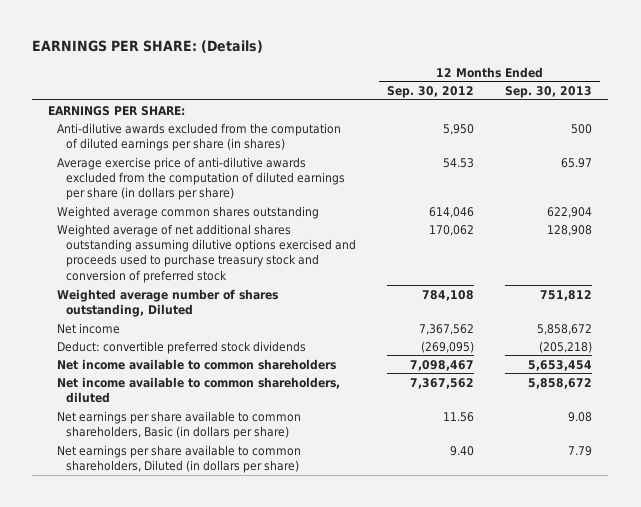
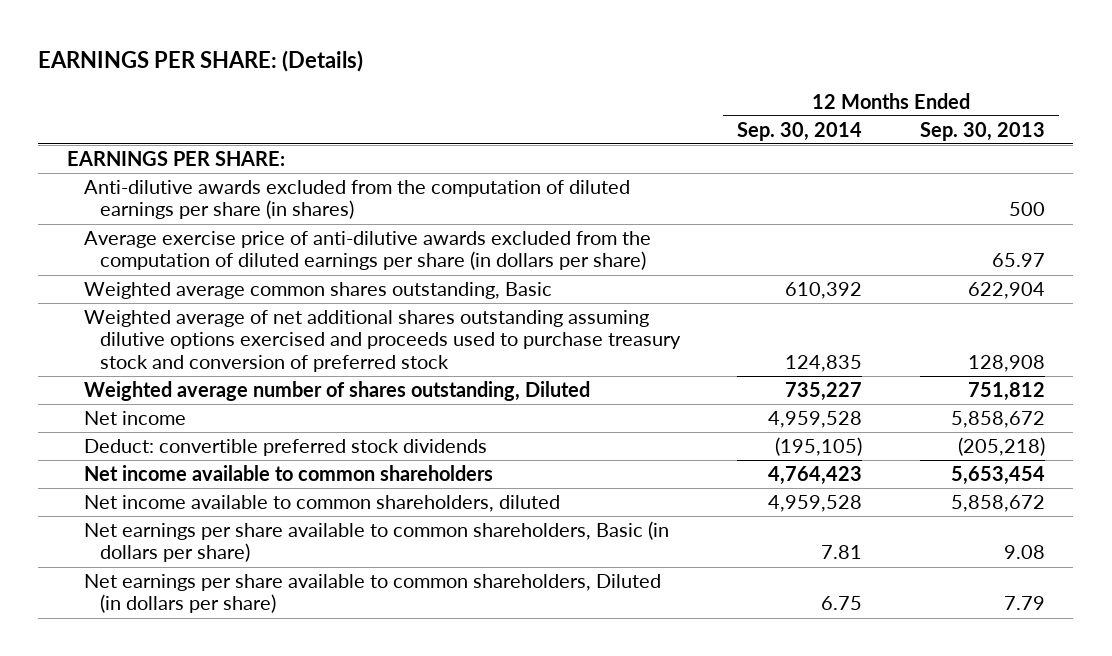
- | 12 Months Ended Sep. 30, 2012 | 12 Months Ended Sep. 30, 2013
+ | 12 Months Ended Sep. 30, 2014 | 12 Months Ended Sep. 30, 2013
- Weighted average common shares outstanding | 614,046 | 622,904
+ Weighted average common shares outstanding, Basic | 610,392 | 622,904

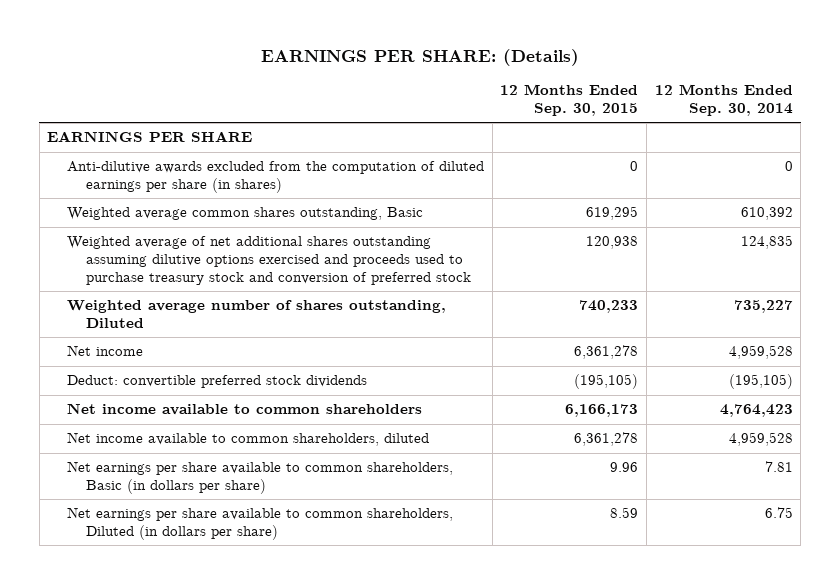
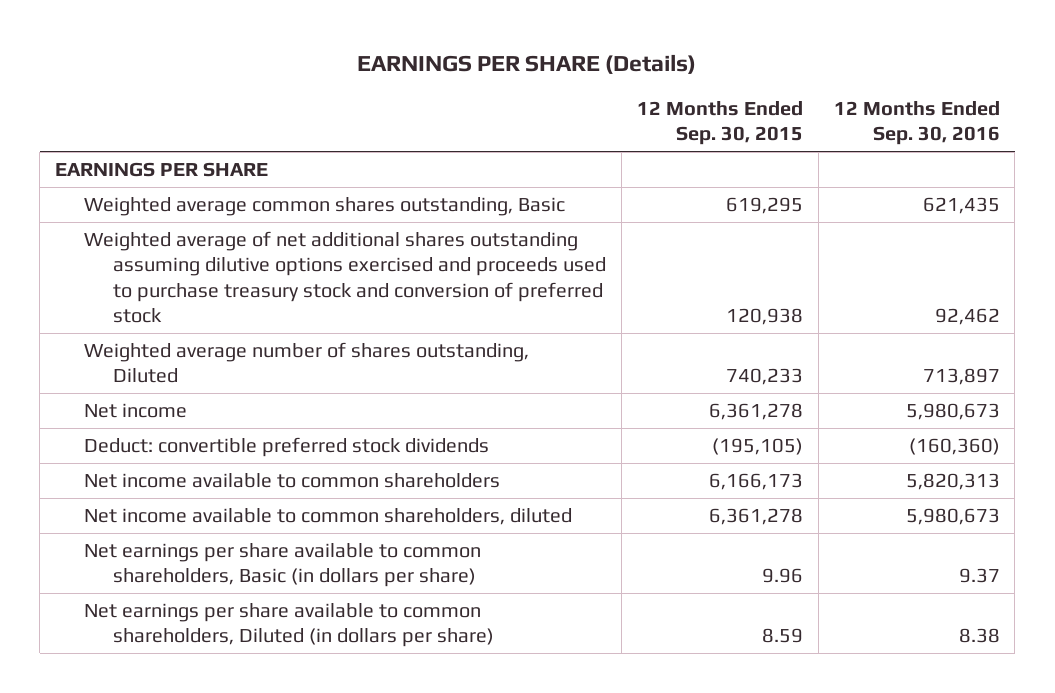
- EARNINGS PER SHARE: (Details)
+ EARNINGS PER SHARE (Details)
- | 12 Months Ended Sep. 30, 2015 | 12 Months Ended Sep. 30, 2014
+ | 12 Months Ended Sep. 30, 2015 | 12 Months Ended Sep. 30, 2016
- Anti-dilutive awards excluded from the computation of diluted earnings per share (in shares) | 0 | 0

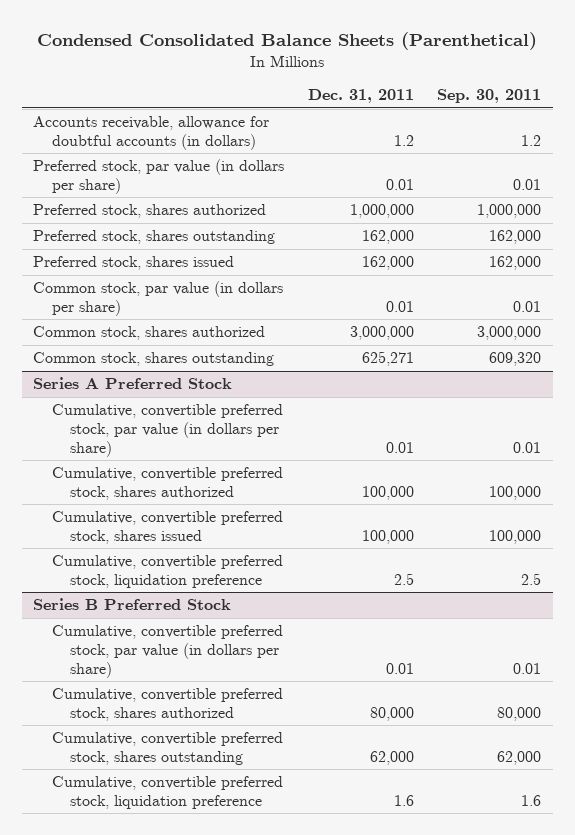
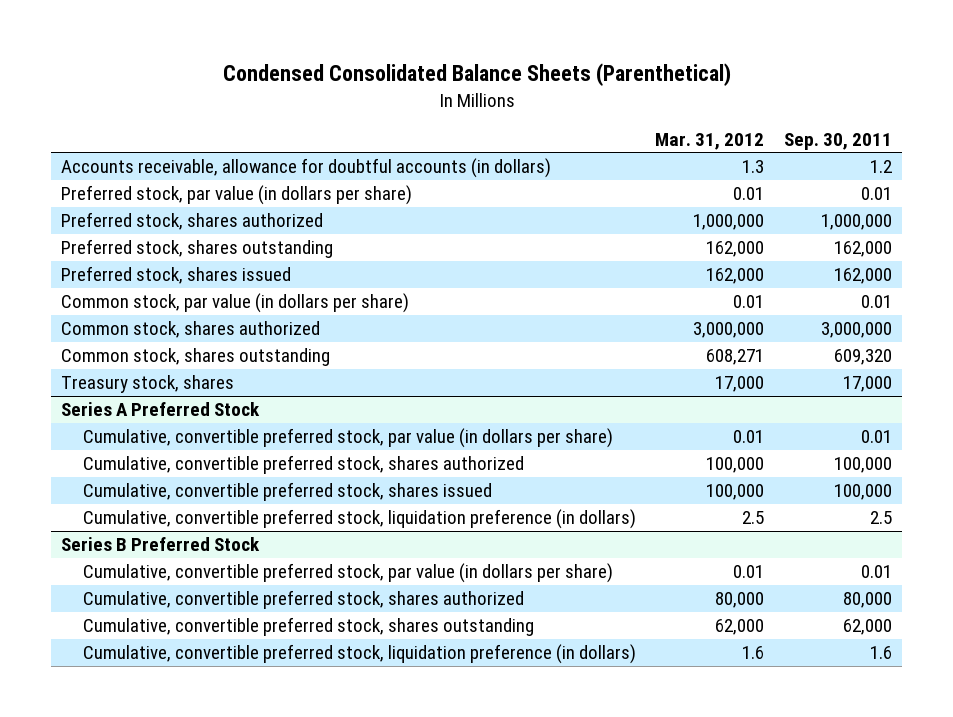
- | Dec. 31, 2011 | Sep. 30, 2011
+ | Mar. 31, 2012 | Sep. 30, 2011
+ Treasury stock, shares | 17,000 | 17,000
@ Series A Preferred Stock
- Cumulative, convertible preferred stock, liquidation preference | 2.5 | 2.5
+ Cumulative, convertible preferred stock, liquidation preference (in dollars) | 2.5 | 2.5
@ Series B Preferred Stock
- Cumulative, convertible preferred stock, liquidation preference | 1.6 | 1.6
+ Cumulative, convertible preferred stock, liquidation preference (in dollars) | 1.6 | 1.6

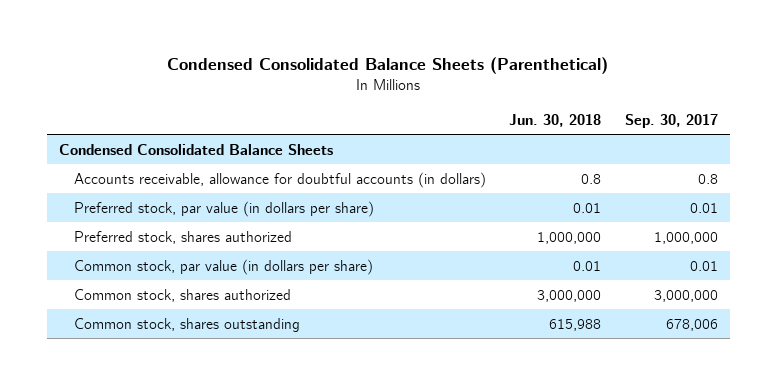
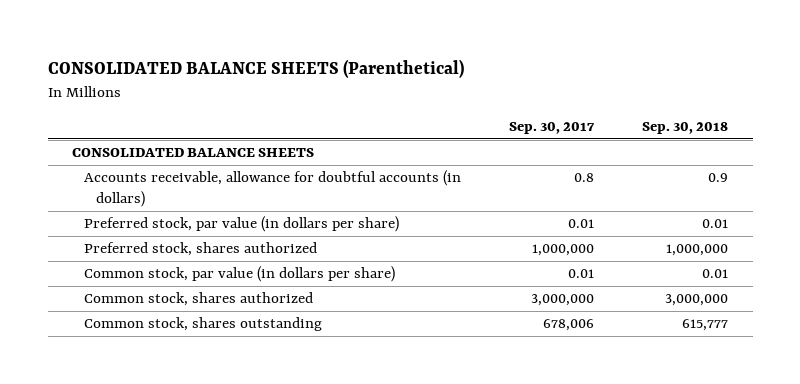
- Condensed Consolidated Balance Sheets (Parenthetical)
+ CONSOLIDATED BALANCE SHEETS (Parenthetical)
- | Jun. 30, 2018 | Sep. 30, 2017
+ | Sep. 30, 2017 | Sep. 30, 2018
- Condensed Consolidated Balance Sheets
+ CONSOLIDATED BALANCE SHEETS

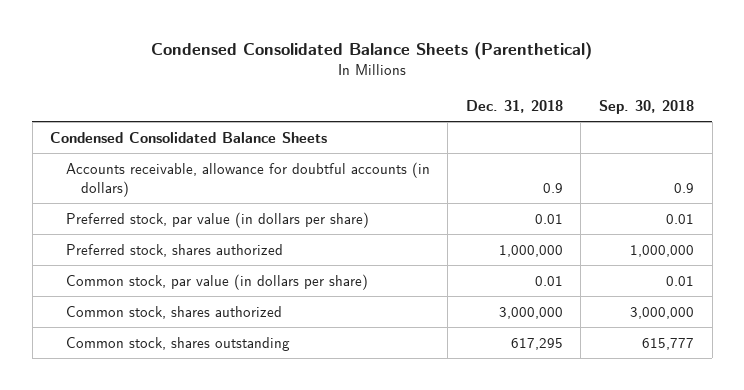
- CONSOLIDATED BALANCE SHEETS (Parenthetical)
+ Condensed Consolidated Balance Sheets (Parenthetical)
- | Sep. 30, 2017 | Sep. 30, 2018
+ | Dec. 31, 2018 | Sep. 30, 2018
- CONSOLIDATED BALANCE SHEETS
+ Condensed Consolidated Balance Sheets

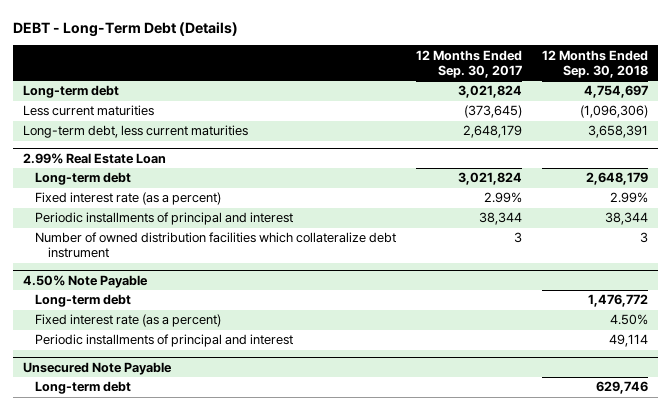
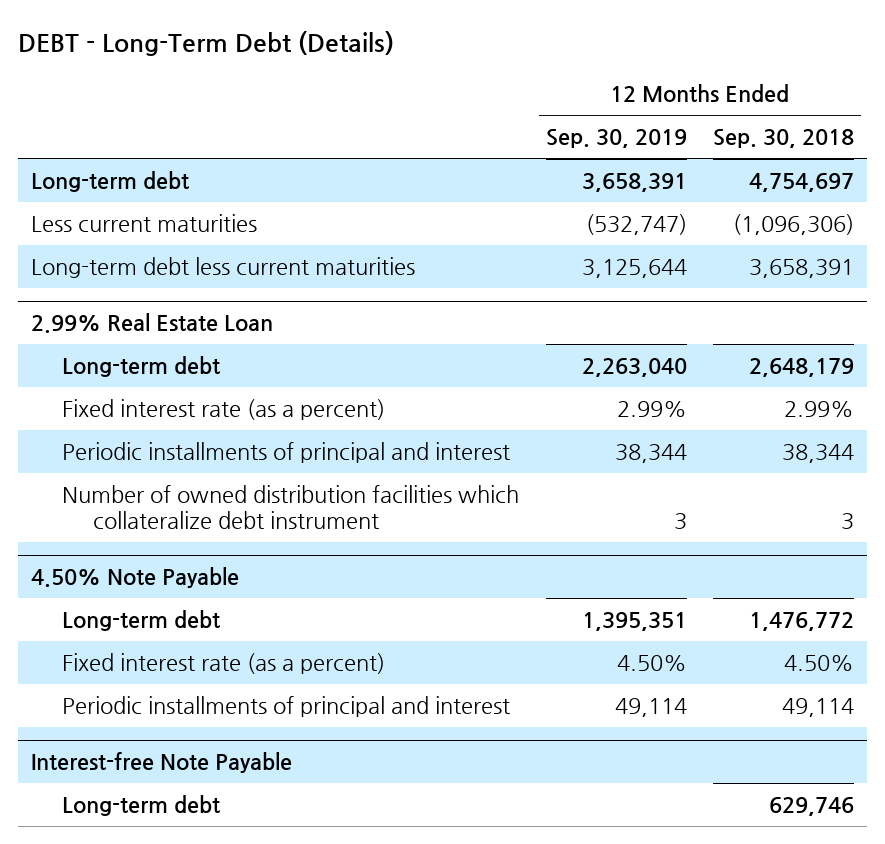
- | 12 Months Ended Sep. 30, 2017 | 12 Months Ended Sep. 30, 2018
+ | 12 Months Ended Sep. 30, 2019 | 12 Months Ended Sep. 30, 2018
- Long-term debt, less current maturities | 2,648,179 | 3,658,391
+ Long-term debt less current maturities | 3,125,644 | 3,658,391
- Unsecured Note Payable
+ Interest-free Note Payable

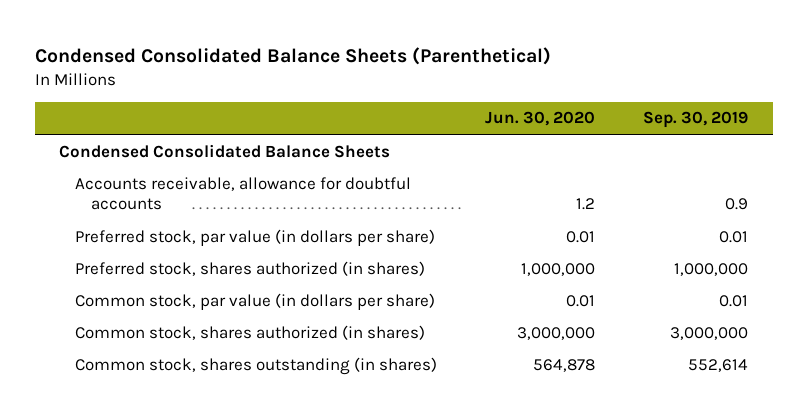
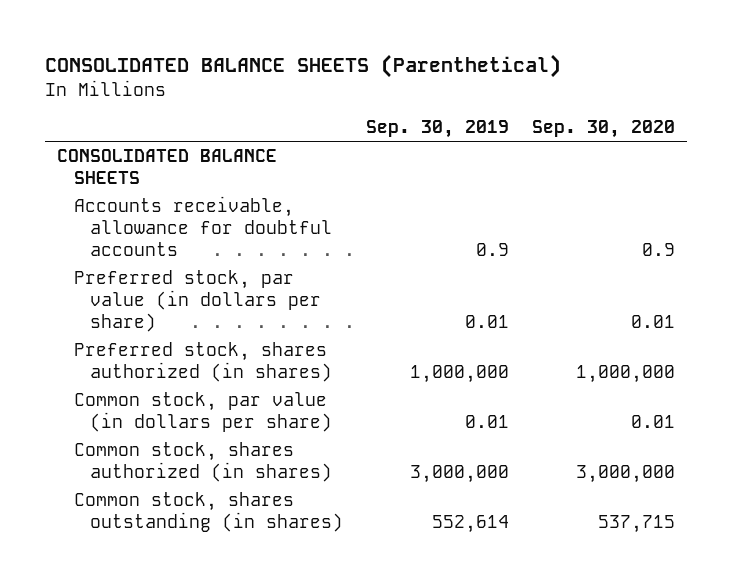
- Condensed Consolidated Balance Sheets (Parenthetical)
+ CONSOLIDATED BALANCE SHEETS (Parenthetical)
- | Jun. 30, 2020 | Sep. 30, 2019
+ | Sep. 30, 2019 | Sep. 30, 2020
- Condensed Consolidated Balance Sheets
+ CONSOLIDATED BALANCE SHEETS

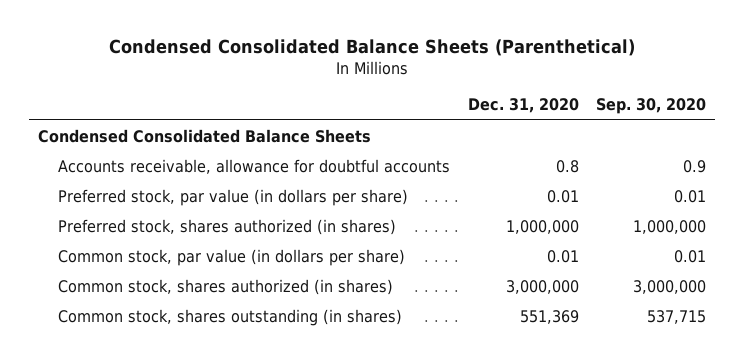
- CONSOLIDATED BALANCE SHEETS (Parenthetical)
+ Condensed Consolidated Balance Sheets (Parenthetical)
- | Sep. 30, 2019 | Sep. 30, 2020
+ | Dec. 31, 2020 | Sep. 30, 2020
- CONSOLIDATED BALANCE SHEETS
+ Condensed Consolidated Balance Sheets

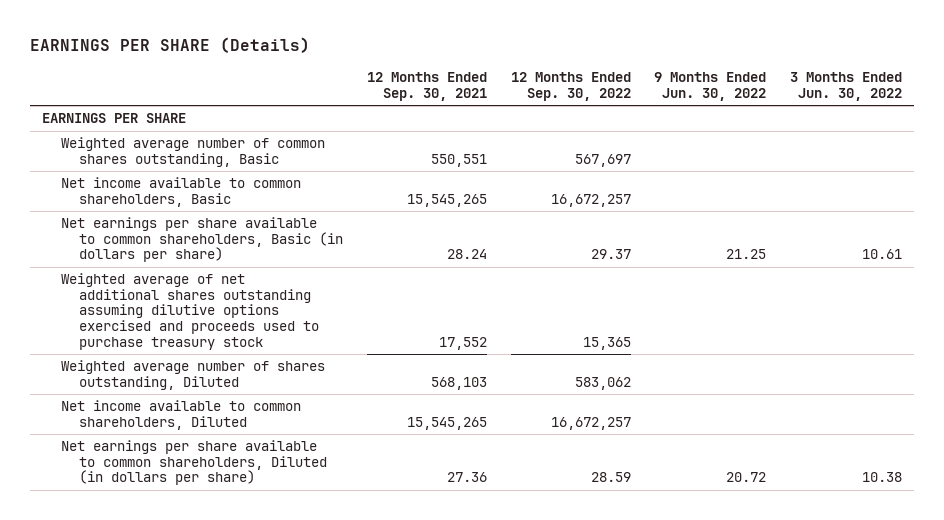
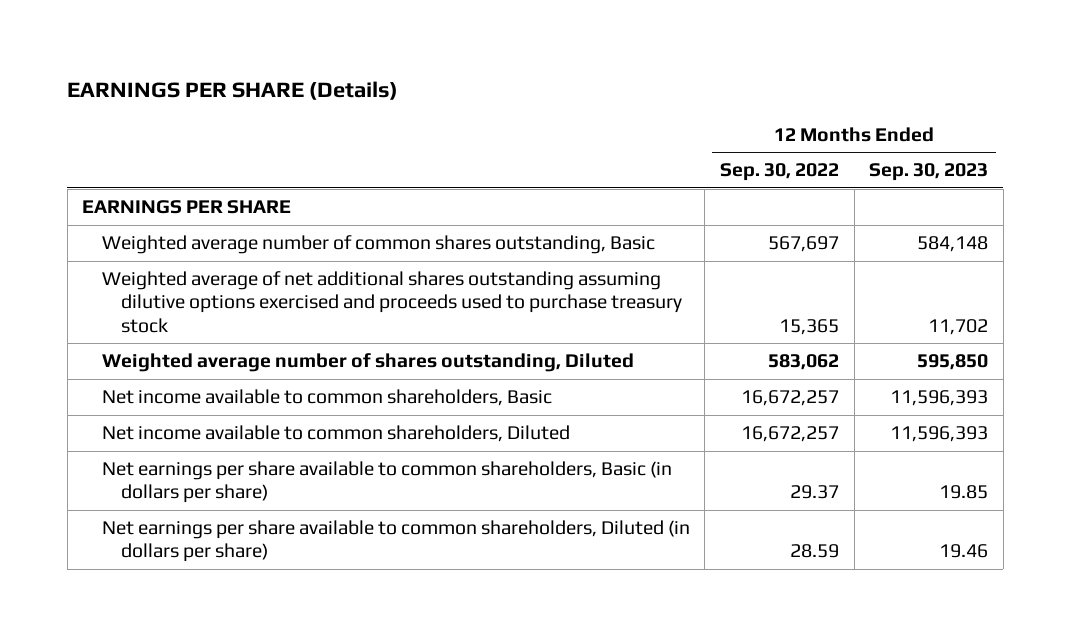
- | 12 Months Ended Sep. 30, 2021 | 12 Months Ended Sep. 30, 2022 | 9 Months Ended Jun. 30, 2022 | 3 Months Ended Jun. 30, 2022
+ | 12 Months Ended Sep. 30, 2022 | 12 Months Ended Sep. 30, 2023
moved down: Net income available to common shareholders, Basic | 16,672,257 | 11,596,393
moved down: Net earnings per share available to common shareholders, Basic (in dollars per share) | 29.37 | 19.85

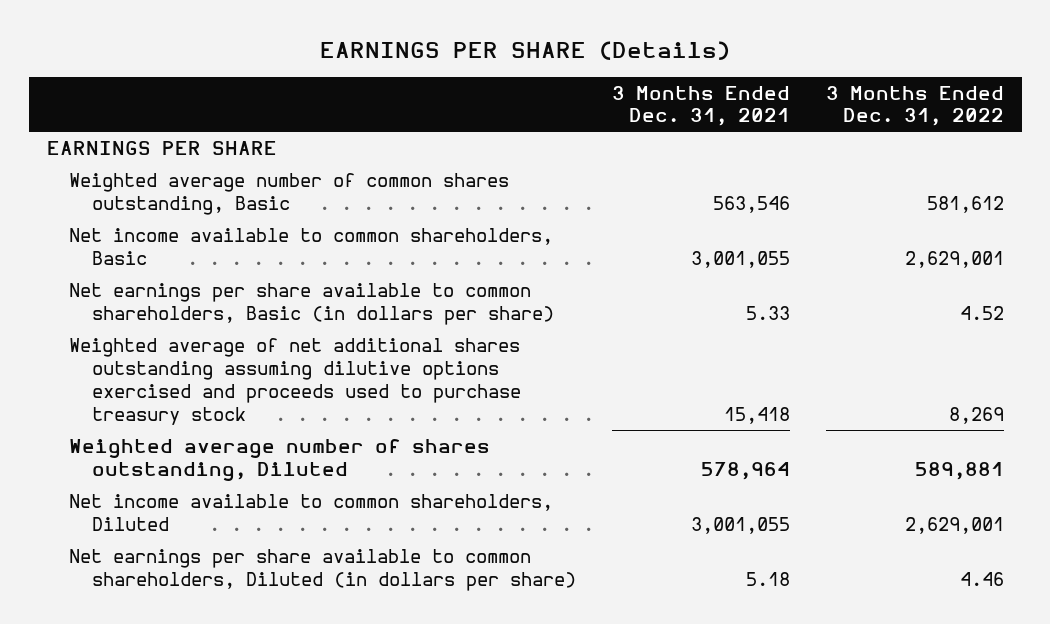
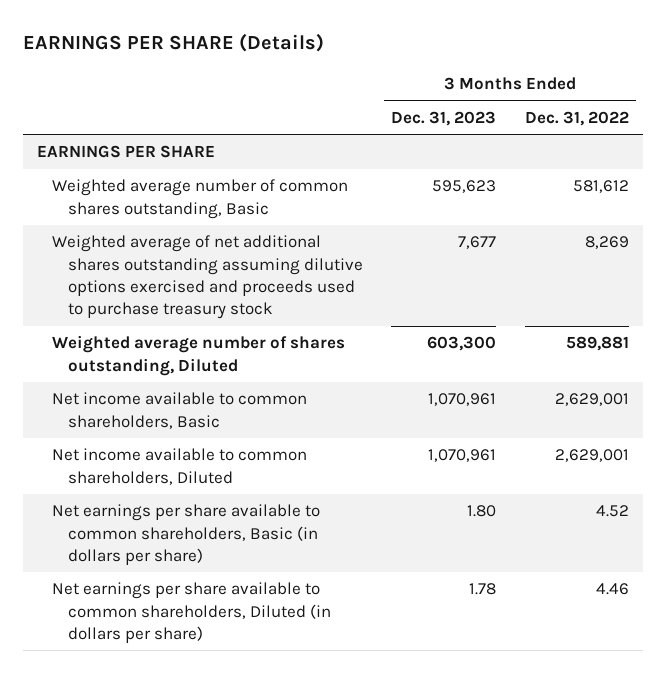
- | 3 Months Ended Dec. 31, 2021 | 3 Months Ended Dec. 31, 2022
+ | 3 Months Ended Dec. 31, 2023 | 3 Months Ended Dec. 31, 2022
moved down: Net income available to common shareholders, Basic | 1,070,961 | 2,629,001
moved down: Net earnings per share available to common shareholders, Basic (in dollars per share) | 1.80 | 4.52

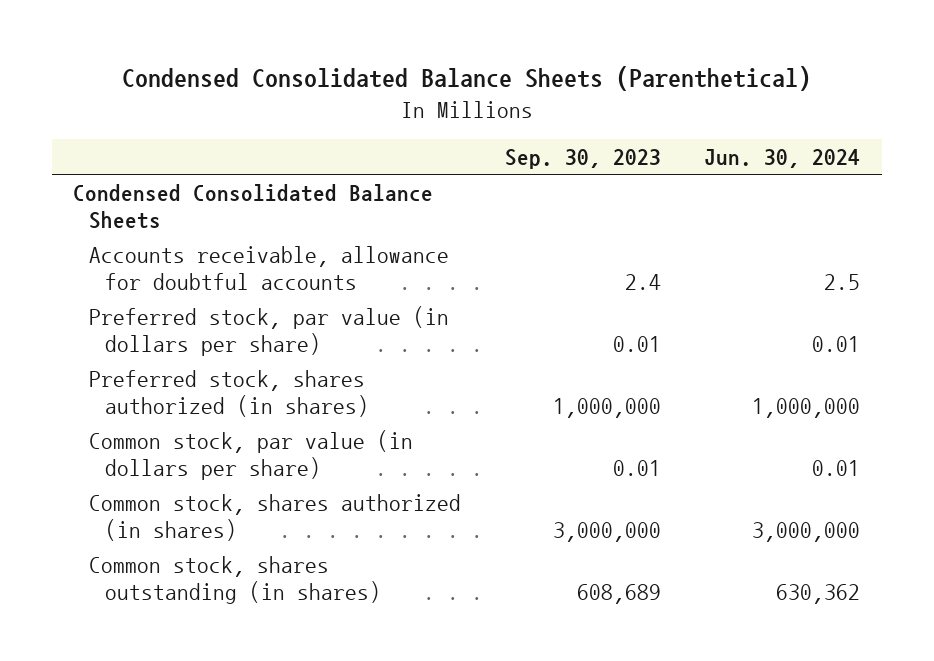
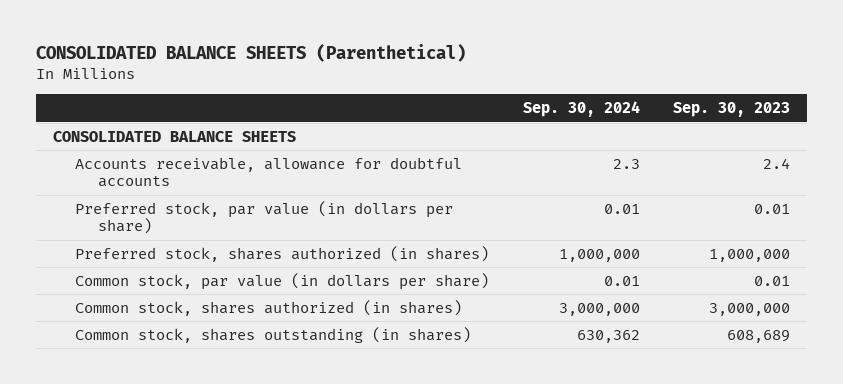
- Condensed Consolidated Balance Sheets (Parenthetical)
+ CONSOLIDATED BALANCE SHEETS (Parenthetical)
- | Sep. 30, 2023 | Jun. 30, 2024
+ | Sep. 30, 2024 | Sep. 30, 2023
- Condensed Consolidated Balance Sheets
+ CONSOLIDATED BALANCE SHEETS

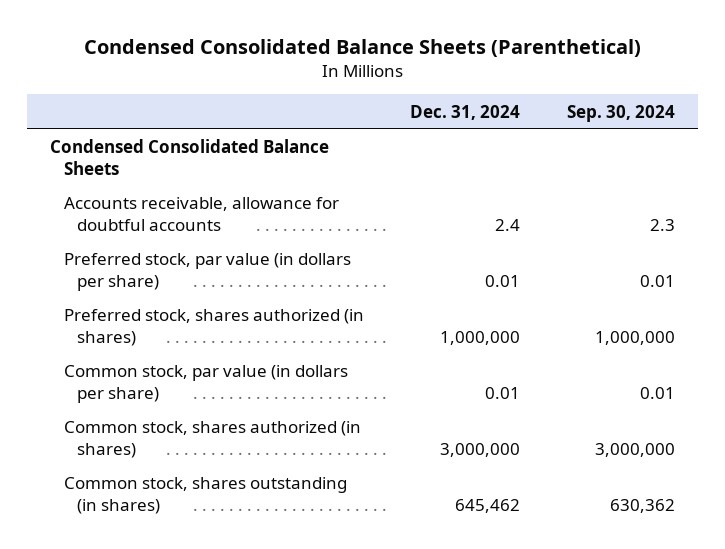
- CONSOLIDATED BALANCE SHEETS (Parenthetical)
+ Condensed Consolidated Balance Sheets (Parenthetical)
- | Sep. 30, 2024 | Sep. 30, 2023
+ | Dec. 31, 2024 | Sep. 30, 2024
- CONSOLIDATED BALANCE SHEETS
+ Condensed Consolidated Balance Sheets

